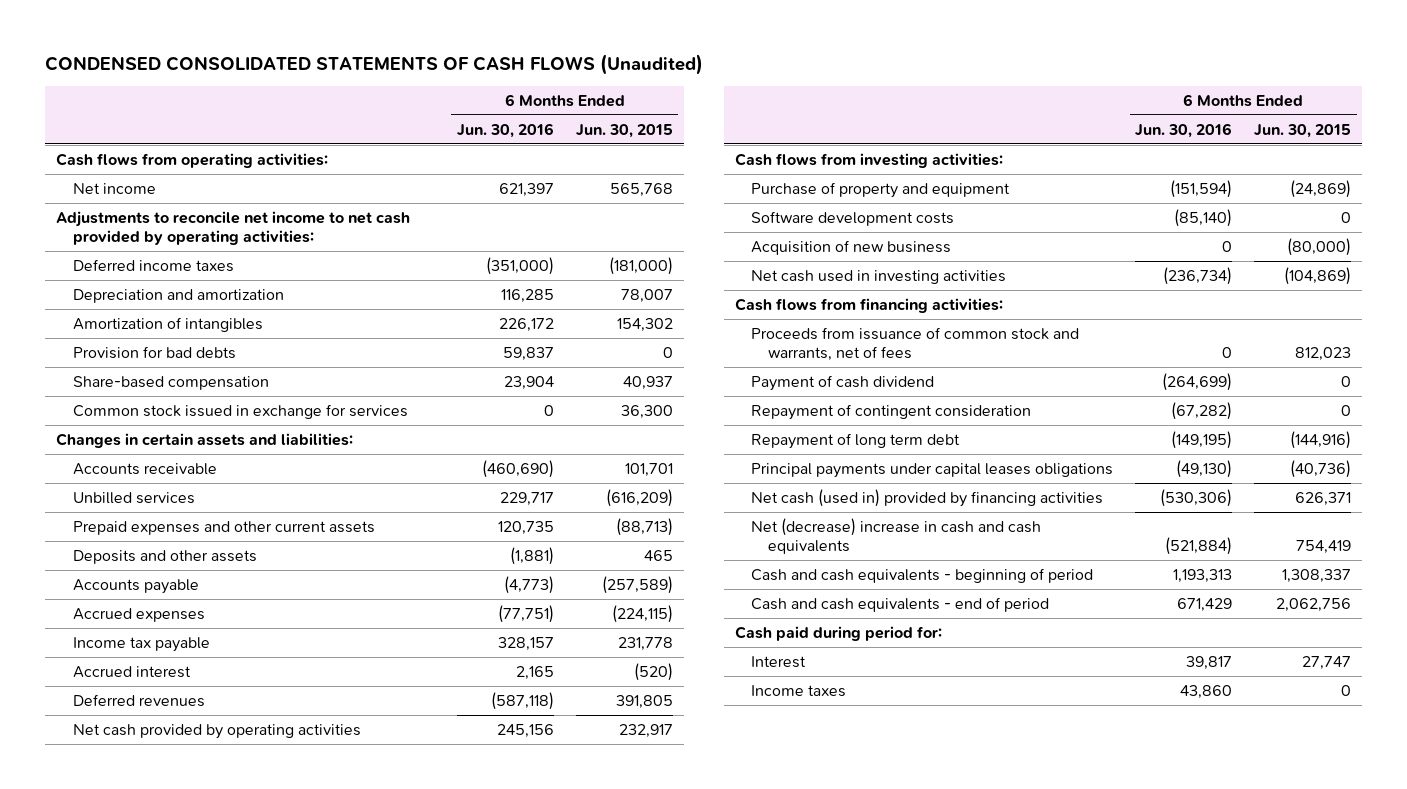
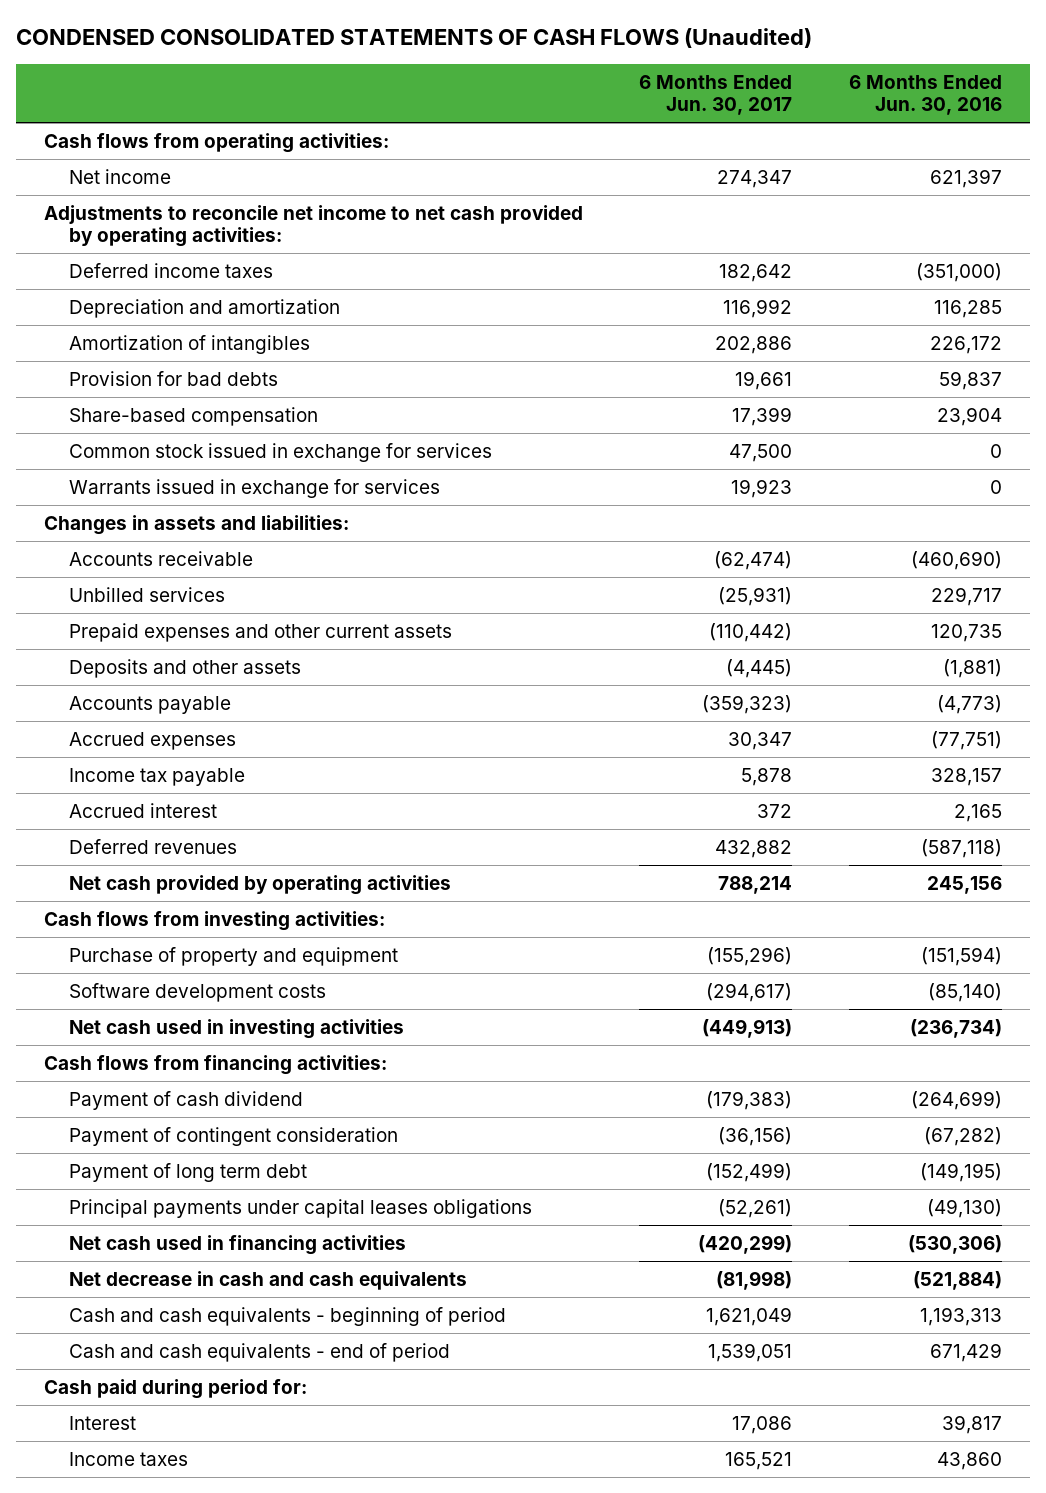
- | 6 Months Ended Jun. 30, 2016 | 6 Months Ended Jun. 30, 2015
+ | 6 Months Ended Jun. 30, 2017 | 6 Months Ended Jun. 30, 2016
- Changes in certain assets and liabilities:
+ Warrants issued in exchange for services | 19,923 | 0
+ Changes in assets and liabilities:
- Acquisition of new business | 0 | (80,000)
- Proceeds from issuance of common stock and warrants, net of fees | 0 | 812,023
- Repayment of contingent consideration | (67,282) | 0
- Repayment of long term debt | (149,195) | (144,916)
+ Payment of contingent consideration | (36,156) | (67,282)
+ Payment of long term debt | (152,499) | (149,195)
- Net cash (used in) provided by financing activities | (530,306) | 626,371
- Net (decrease) increase in cash and cash equivalents | (521,884) | 754,419
+ Net cash used in financing activities | (420,299) | (530,306)
+ Net decrease in cash and cash equivalents | (81,998) | (521,884)

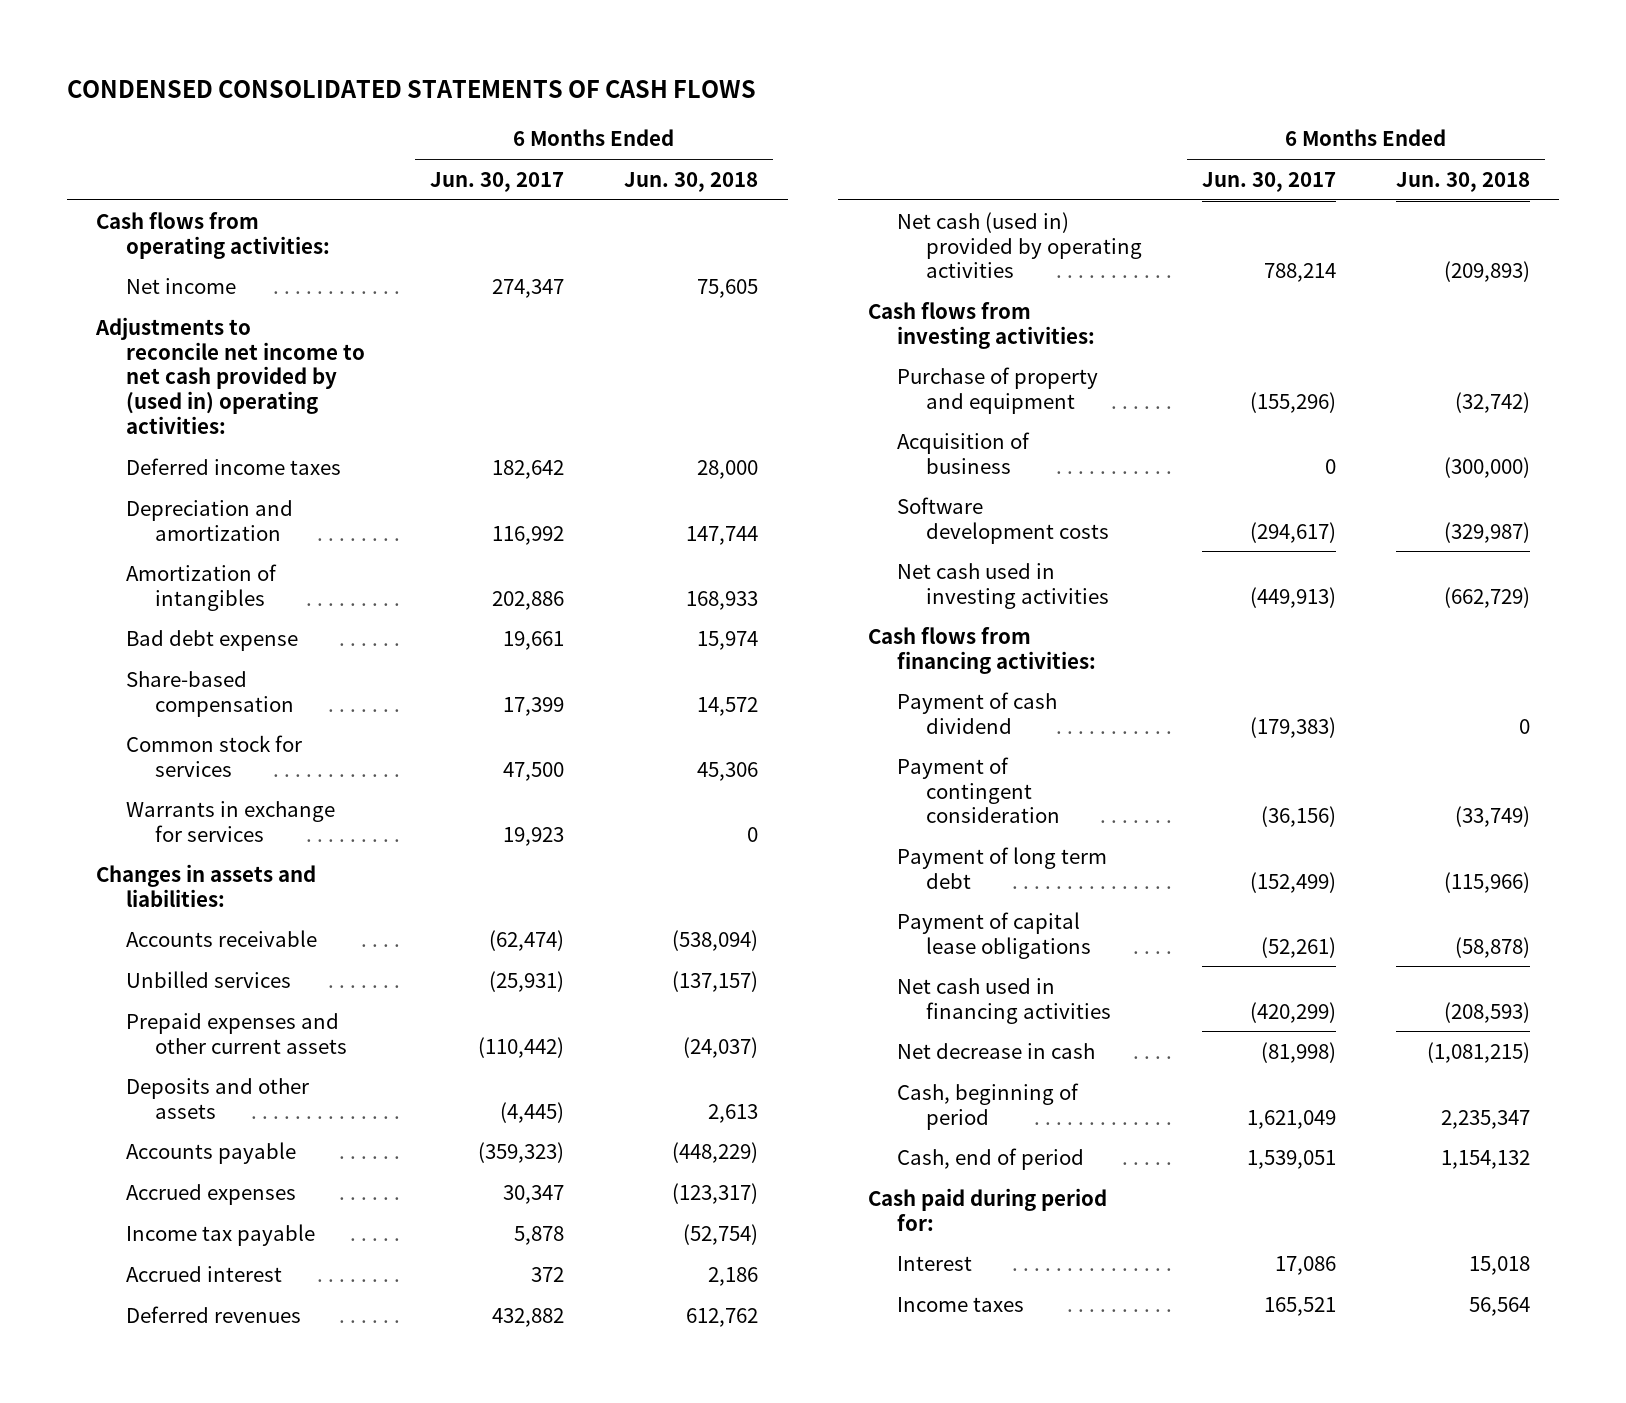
- CONDENSED CONSOLIDATED STATEMENTS OF CASH FLOWS (Unaudited)
+ CONDENSED CONSOLIDATED STATEMENTS OF CASH FLOWS
- | 6 Months Ended Jun. 30, 2017 | 6 Months Ended Jun. 30, 2016
+ | 6 Months Ended Jun. 30, 2017 | 6 Months Ended Jun. 30, 2018
- Adjustments to reconcile net income to net cash provided by operating activities:
+ Adjustments to reconcile net income to net cash provided by (used in) operating activities:
- Provision for bad debts | 19,661 | 59,837
+ Bad debt expense | 19,661 | 15,974
- Common stock issued in exchange for services | 47,500 | 0
- Warrants issued in exchange for services | 19,923 | 0
+ Common stock for services | 47,500 | 45,306
+ Warrants in exchange for services | 19,923 | 0
- Net cash provided by operating activities | 788,214 | 245,156
+ Net cash (used in) provided by operating activities | 788,214 | (209,893)
+ Acquisition of business | 0 | (300,000)
- Principal payments under capital leases obligations | (52,261) | (49,130)
+ Payment of capital lease obligations | (52,261) | (58,878)
- Net decrease in cash and cash equivalents | (81,998) | (521,884)
- Cash and cash equivalents - beginning of period | 1,621,049 | 1,193,313
- Cash and cash equivalents - end of period | 1,539,051 | 671,429
+ Net decrease in cash | (81,998) | (1,081,215)
+ Cash, beginning of period | 1,621,049 | 2,235,347
+ Cash, end of period | 1,539,051 | 1,154,132

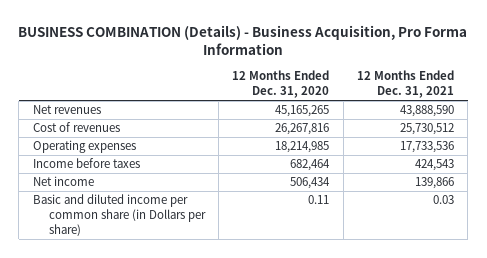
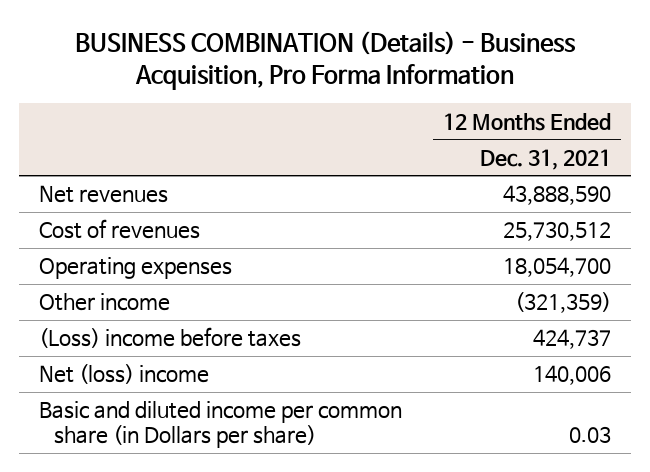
- | 12 Months Ended Dec. 31, 2020 | 12 Months Ended Dec. 31, 2021
+ | 12 Months Ended Dec. 31, 2021
- Operating expenses | 18,214,985 | 17,733,536
- Income before taxes | 682,464 | 424,543
- Net income | 506,434 | 139,866
+ Operating expenses | 18,054,700
+ Other income | (321,359)
+ (Loss) income before taxes | 424,737
+ Net (loss) income | 140,006

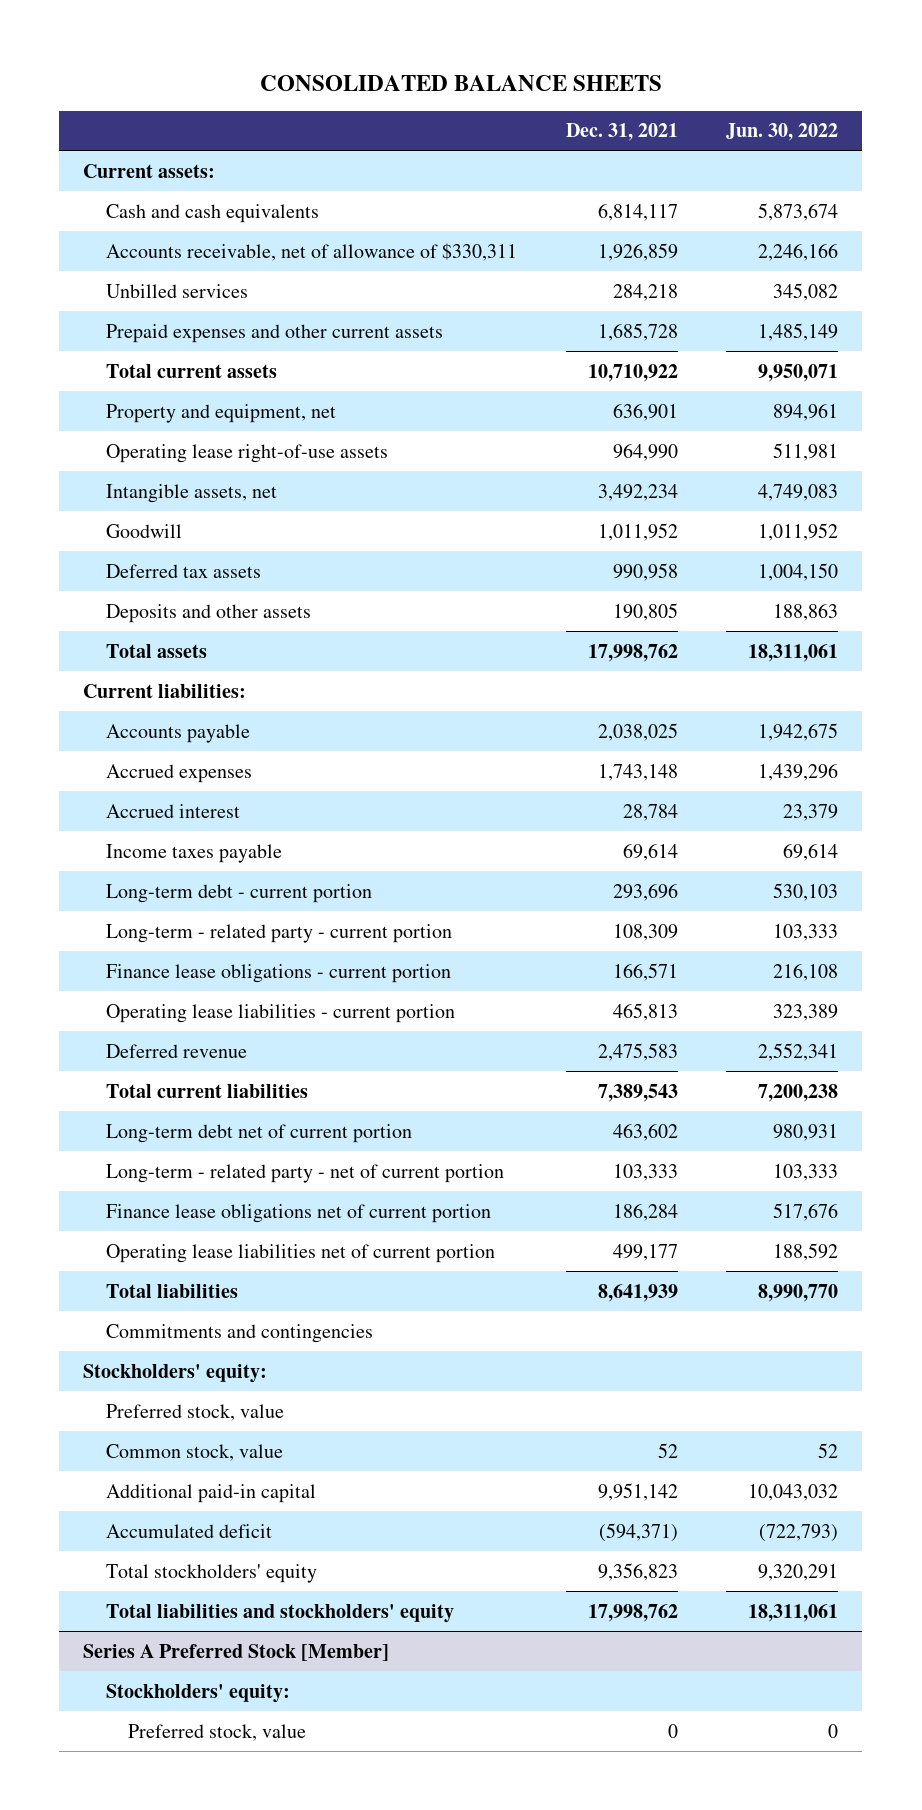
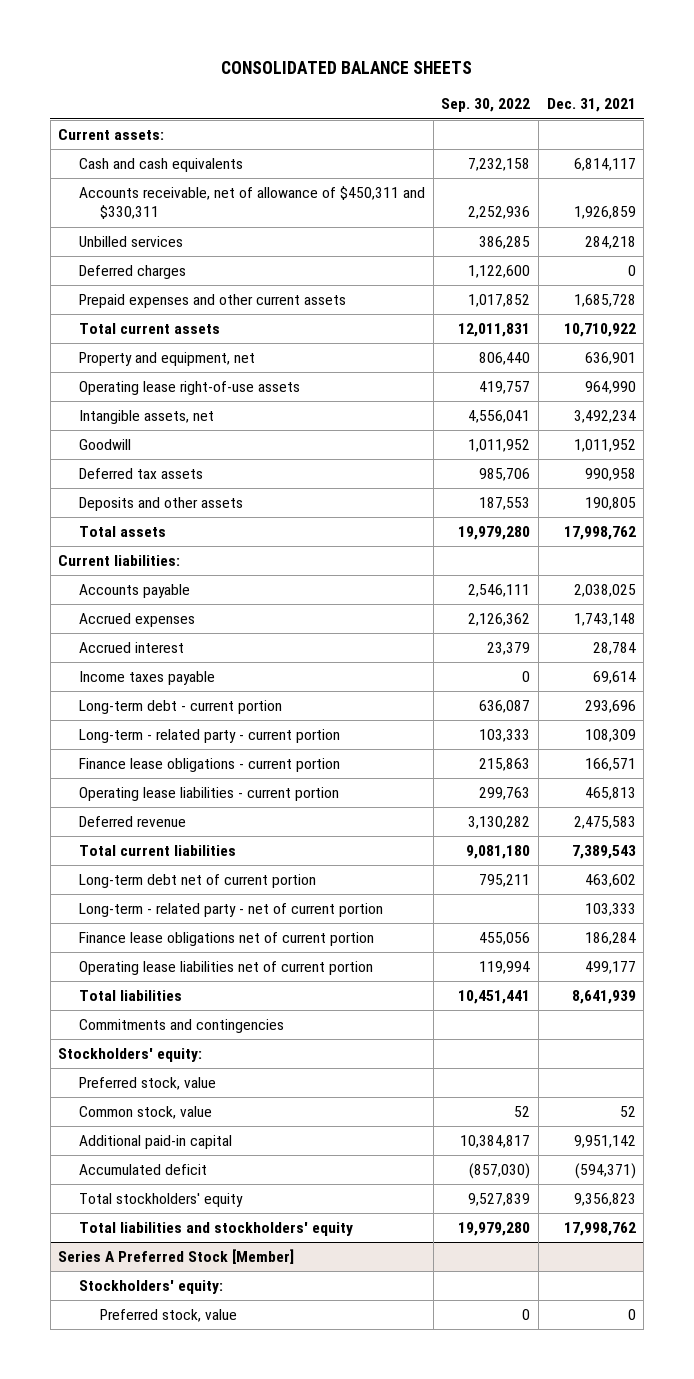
- | Dec. 31, 2021 | Jun. 30, 2022
+ | Sep. 30, 2022 | Dec. 31, 2021
- Accounts receivable, net of allowance of $330,311 | 1,926,859 | 2,246,166
+ Accounts receivable, net of allowance of $450,311 and $330,311 | 2,252,936 | 1,926,859
+ Deferred charges | 1,122,600 | 0

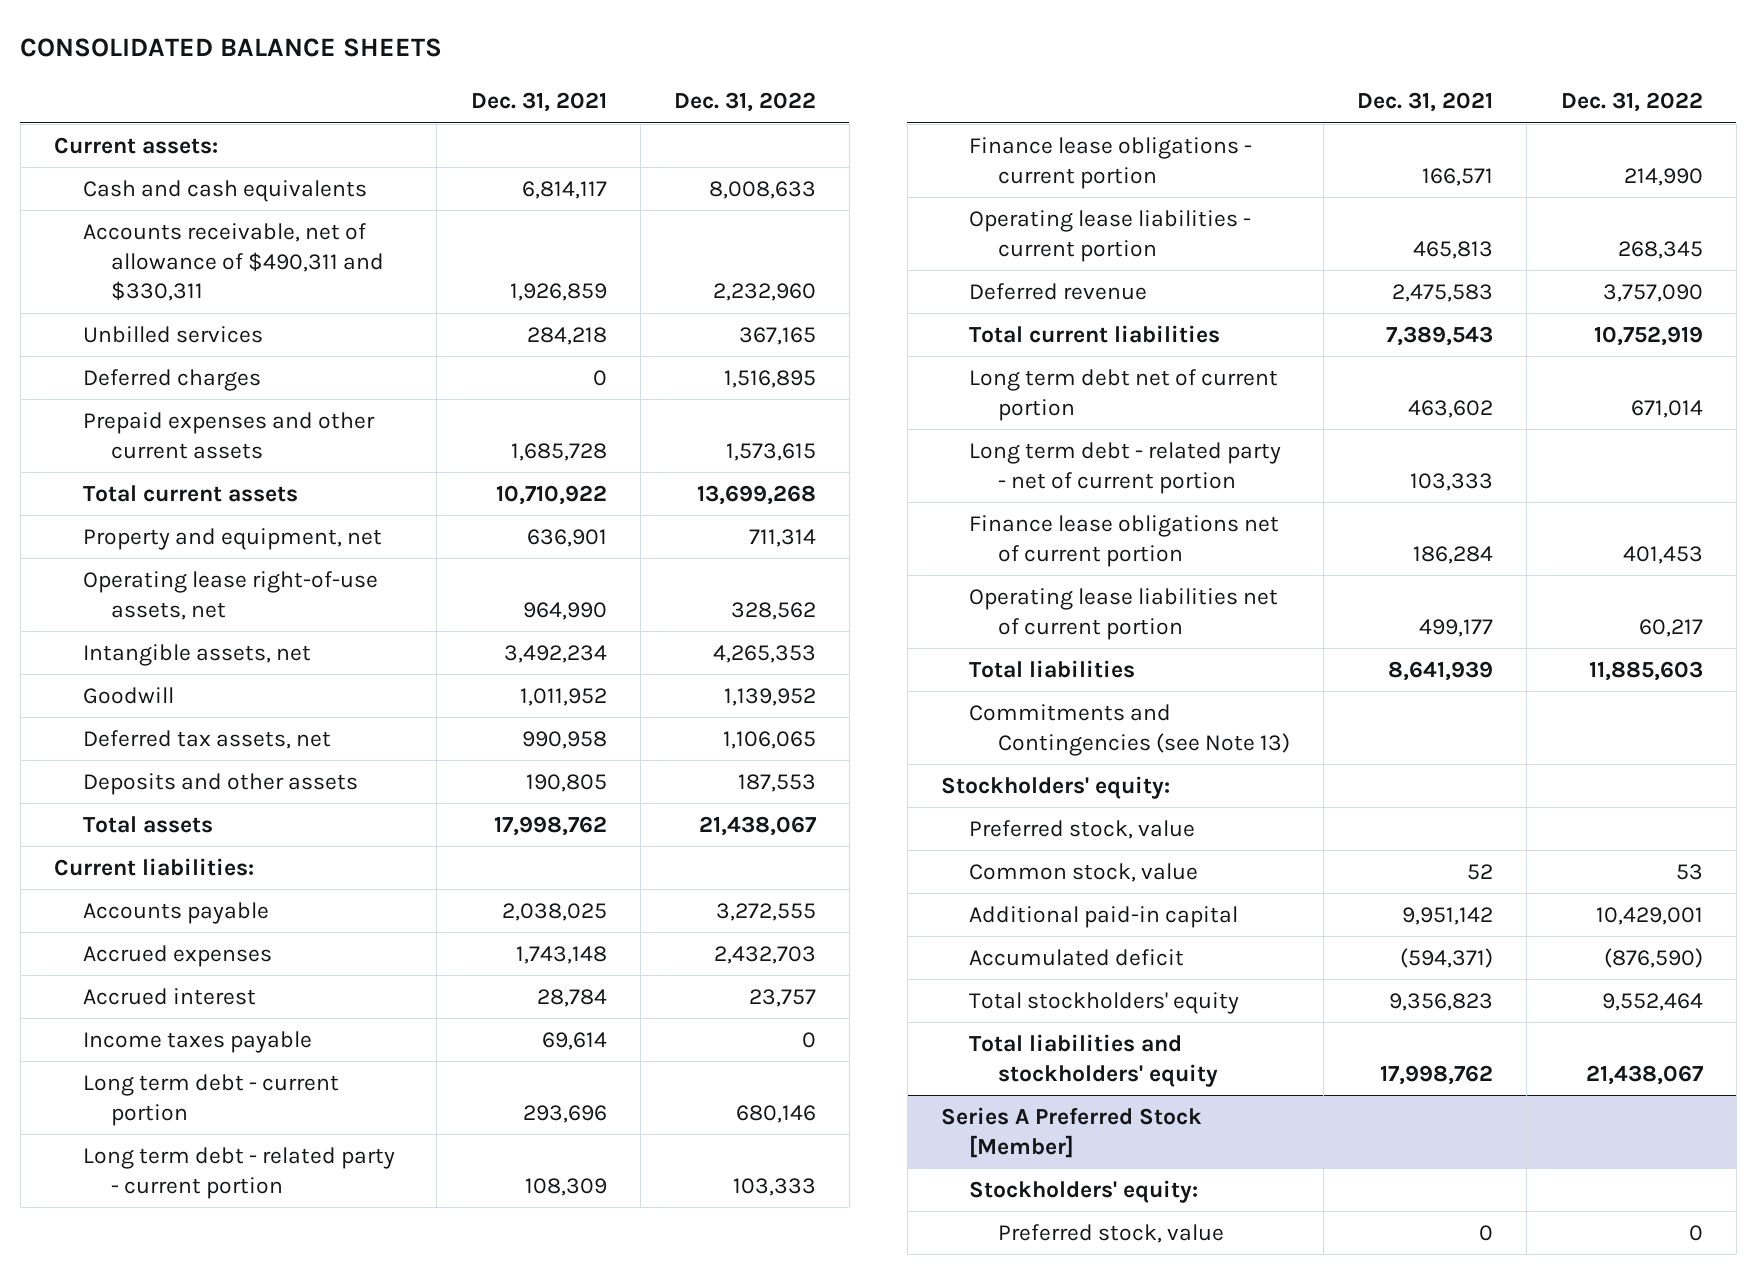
- | Sep. 30, 2022 | Dec. 31, 2021
+ | Dec. 31, 2021 | Dec. 31, 2022
- Accounts receivable, net of allowance of $450,311 and $330,311 | 2,252,936 | 1,926,859
+ Accounts receivable, net of allowance of $490,311 and $330,311 | 1,926,859 | 2,232,960
- Operating lease right-of-use assets | 419,757 | 964,990
+ Operating lease right-of-use assets, net | 964,990 | 328,562
- Deferred tax assets | 985,706 | 990,958
+ Deferred tax assets, net | 990,958 | 1,106,065
- Long-term debt - current portion | 636,087 | 293,696
- Long-term - related party - current portion | 103,333 | 108,309
+ Long term debt - current portion | 293,696 | 680,146
+ Long term debt - related party - current portion | 108,309 | 103,333
- Long-term debt net of current portion | 795,211 | 463,602
- Long-term - related party - net of current portion | | 103,333
+ Long term debt net of current portion | 463,602 | 671,014
+ Long term debt - related party - net of current portion | 103,333 |
- Commitments and contingencies
+ Commitments and Contingencies (see Note 13)

